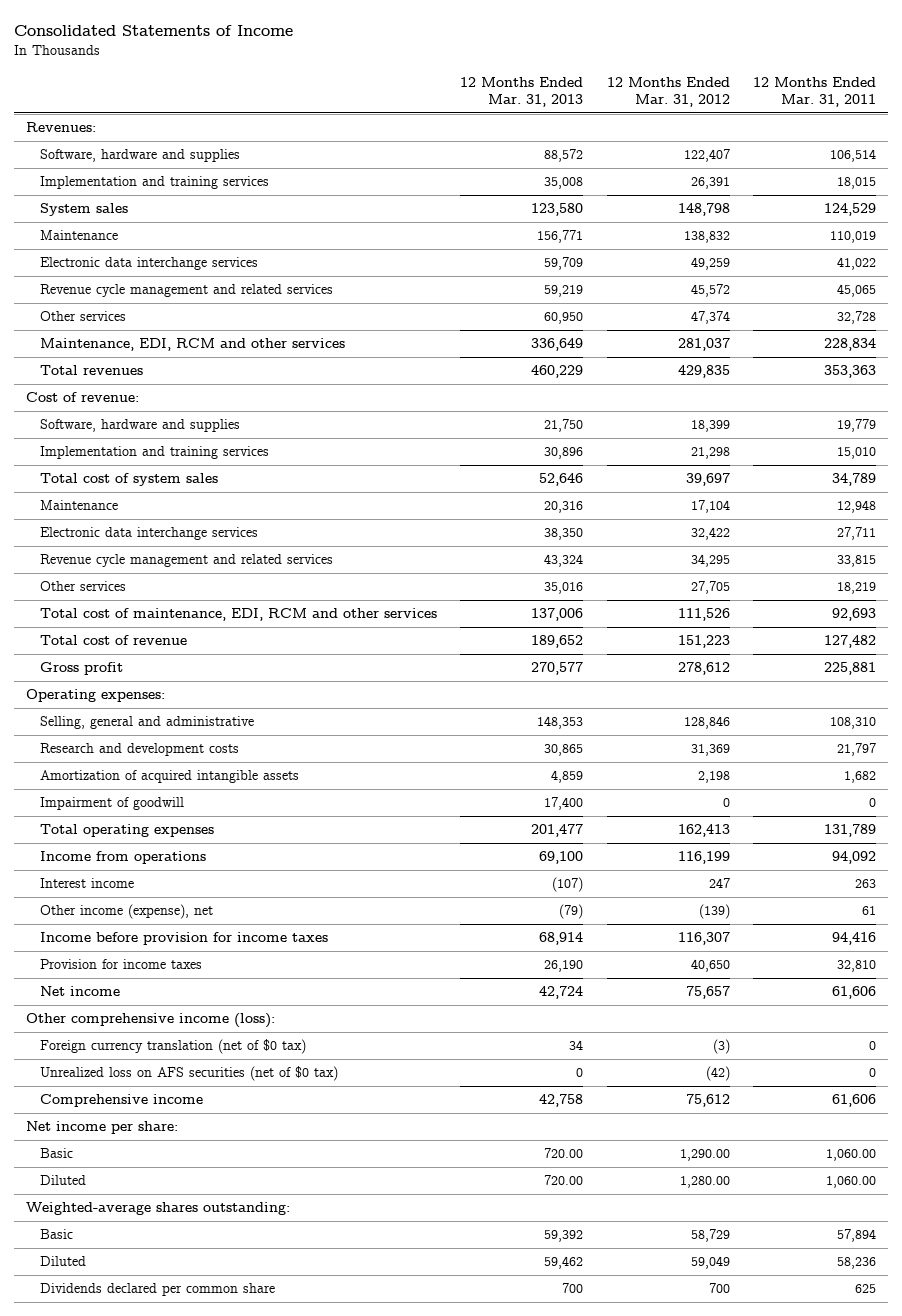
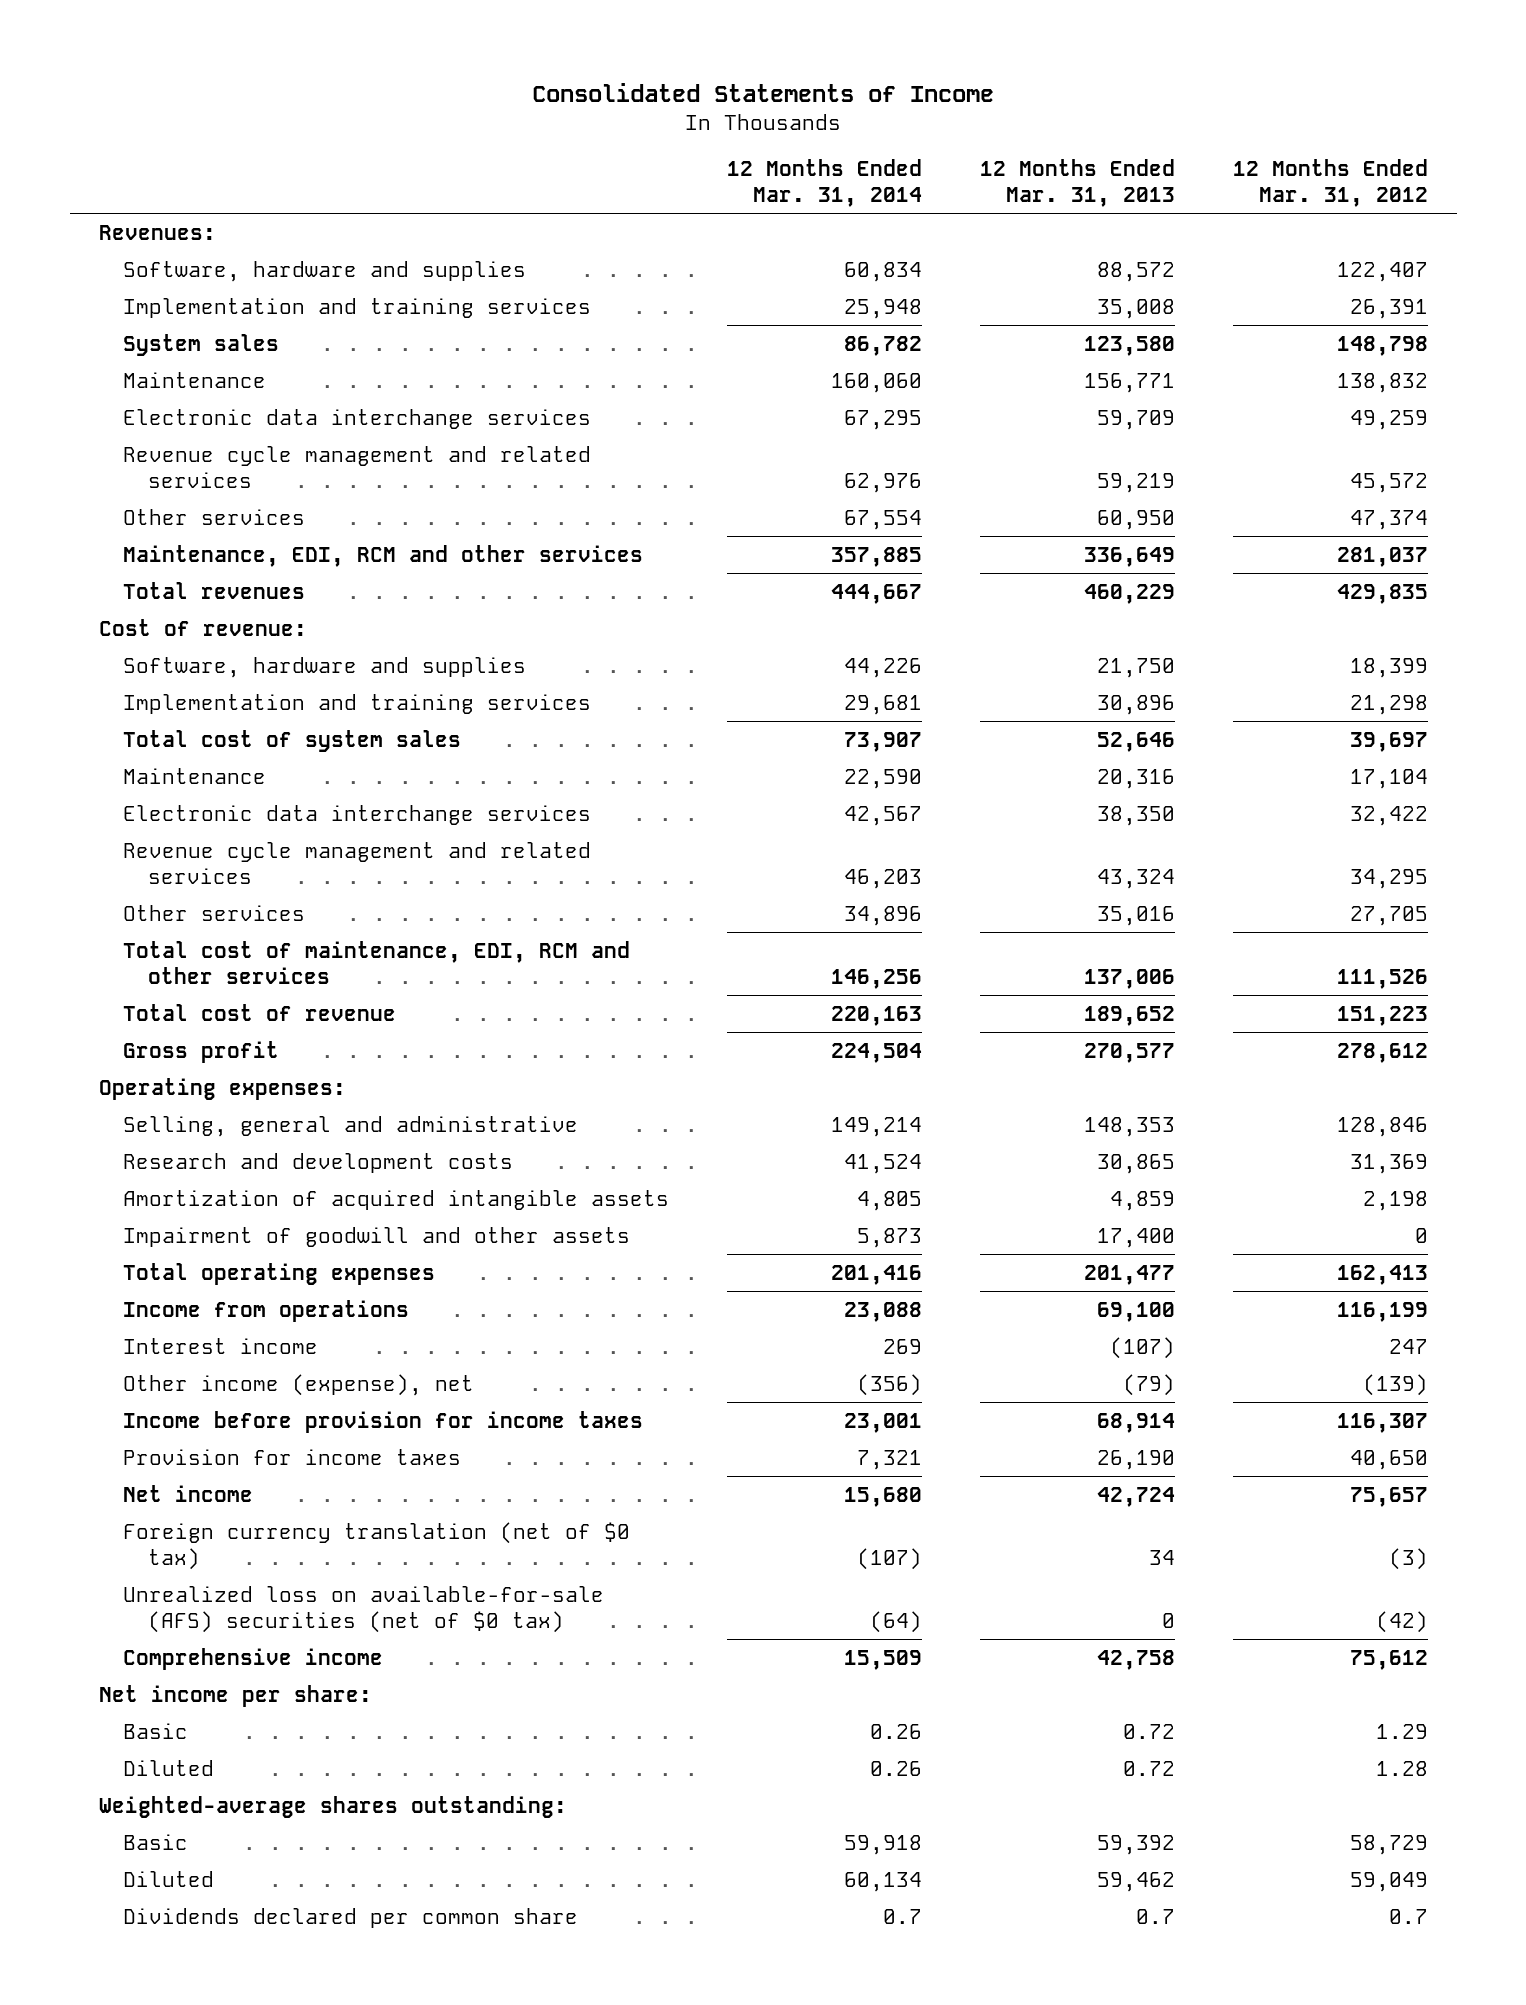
- | 12 Months Ended Mar. 31, 2013 | 12 Months Ended Mar. 31, 2012 | 12 Months Ended Mar. 31, 2011
+ | 12 Months Ended Mar. 31, 2014 | 12 Months Ended Mar. 31, 2013 | 12 Months Ended Mar. 31, 2012
- Impairment of goodwill | 17,400 | 0 | 0
+ Impairment of goodwill and other assets | 5,873 | 17,400 | 0
- Other comprehensive income (loss):
- Unrealized loss on AFS securities (net of $0 tax) | 0 | (42) | 0
+ Unrealized loss on available-for-sale (AFS) securities (net of $0 tax) | (64) | 0 | (42)
- Basic | 720.00 | 1,290.00 | 1,060.00
- Diluted | 720.00 | 1,280.00 | 1,060.00
+ Basic | 0.26 | 0.72 | 1.29
+ Diluted | 0.26 | 0.72 | 1.28
- Dividends declared per common share | 700 | 700 | 625
+ Dividends declared per common share | 0.7 | 0.7 | 0.7

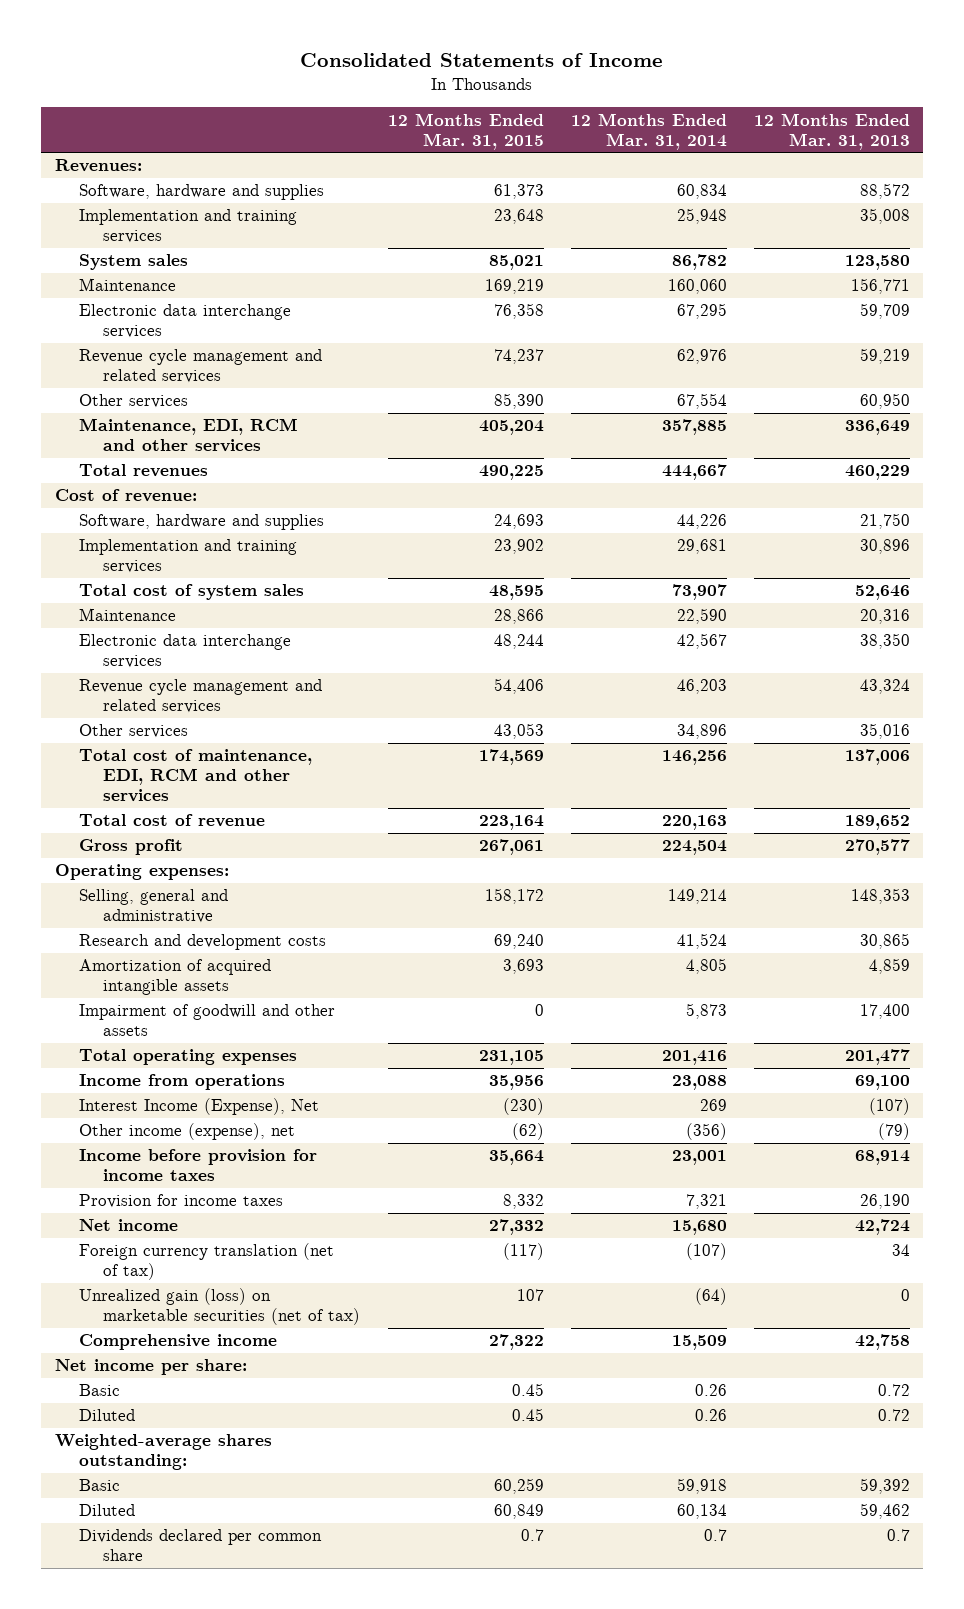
- | 12 Months Ended Mar. 31, 2014 | 12 Months Ended Mar. 31, 2013 | 12 Months Ended Mar. 31, 2012
+ | 12 Months Ended Mar. 31, 2015 | 12 Months Ended Mar. 31, 2014 | 12 Months Ended Mar. 31, 2013
- Interest income | 269 | (107) | 247
+ Interest Income (Expense), Net | (230) | 269 | (107)
- Foreign currency translation (net of $0 tax) | (107) | 34 | (3)
- Unrealized loss on available-for-sale (AFS) securities (net of $0 tax) | (64) | 0 | (42)
+ Foreign currency translation (net of tax) | (117) | (107) | 34
+ Unrealized gain (loss) on marketable securities (net of tax) | 107 | (64) | 0

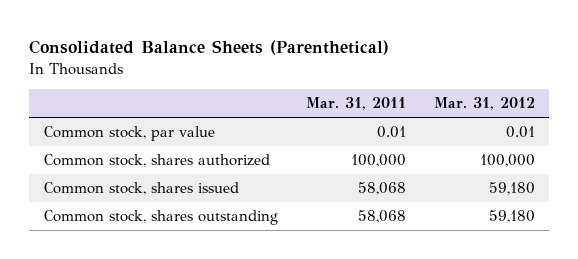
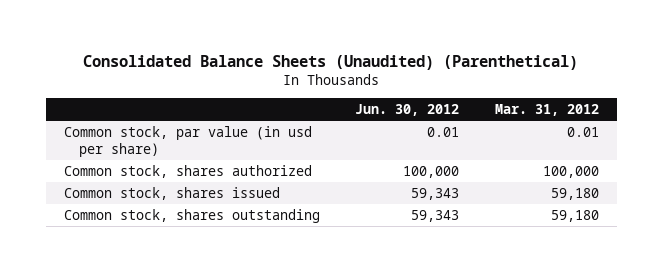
- Consolidated Balance Sheets (Parenthetical)
+ Consolidated Balance Sheets (Unaudited) (Parenthetical)
- | Mar. 31, 2011 | Mar. 31, 2012
+ | Jun. 30, 2012 | Mar. 31, 2012
- Common stock, par value | 0.01 | 0.01
+ Common stock, par value (in usd per share) | 0.01 | 0.01

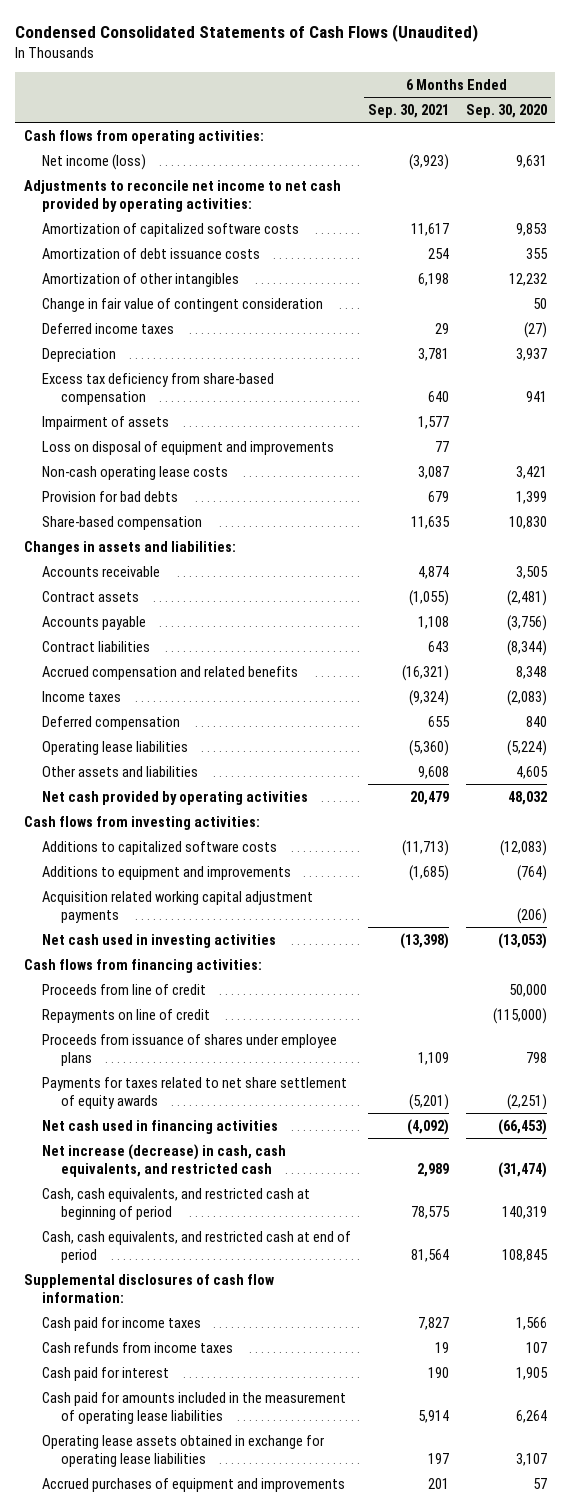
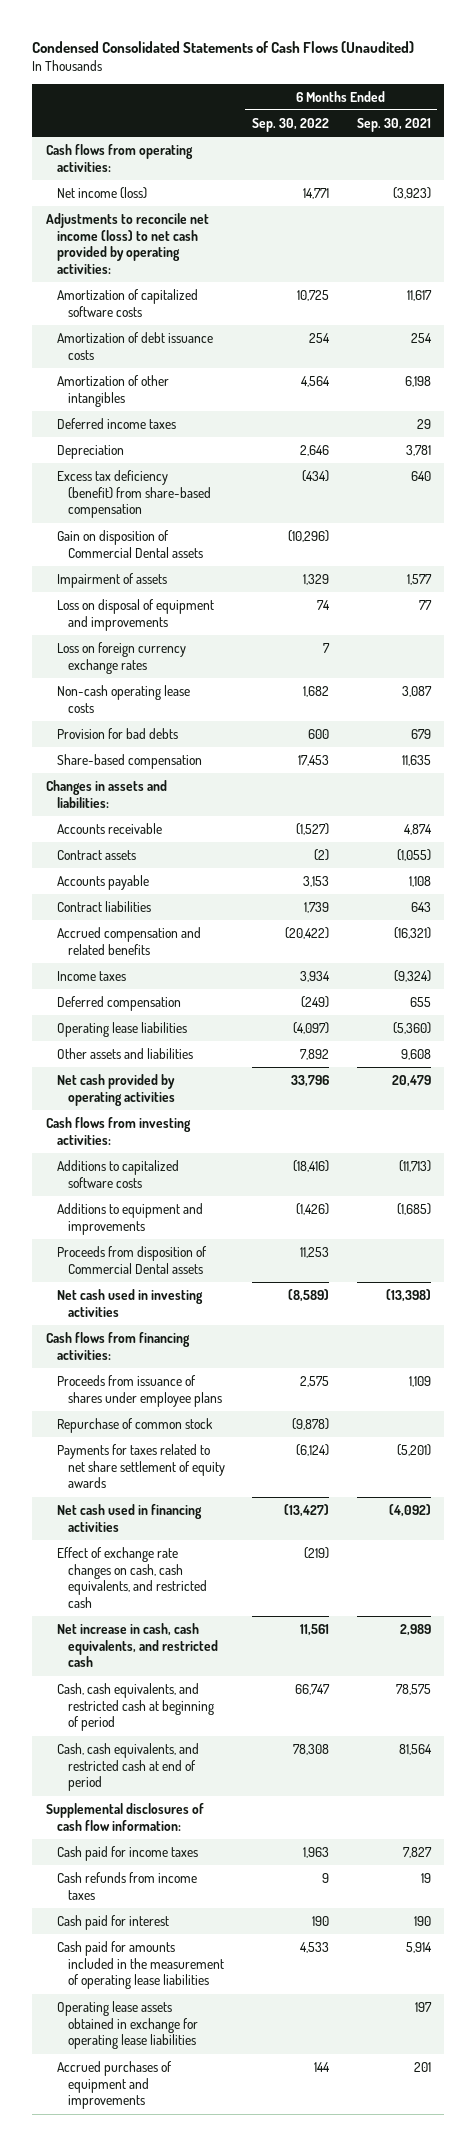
- | 6 Months Ended Sep. 30, 2021 | 6 Months Ended Sep. 30, 2020
+ | 6 Months Ended Sep. 30, 2022 | 6 Months Ended Sep. 30, 2021
- Adjustments to reconcile net income to net cash provided by operating activities:
+ Adjustments to reconcile net income (loss) to net cash provided by operating activities:
- Change in fair value of contingent consideration | | 50
- Excess tax deficiency from share-based compensation | 640 | 941
+ Excess tax deficiency (benefit) from share-based compensation | (434) | 640
+ Gain on disposition of Commercial Dental assets | (10,296) |
+ Loss on foreign currency exchange rates | 7 |
- Acquisition related working capital adjustment payments | | (206)
+ Proceeds from disposition of Commercial Dental assets | 11,253 |
- Proceeds from line of credit | | 50,000
- Repayments on line of credit | | (115,000)
+ Repurchase of common stock | (9,878) |
- Net increase (decrease) in cash, cash equivalents, and restricted cash | 2,989 | (31,474)
+ Effect of exchange rate changes on cash, cash equivalents, and restricted cash | (219) |
+ Net increase in cash, cash equivalents, and restricted cash | 11,561 | 2,989

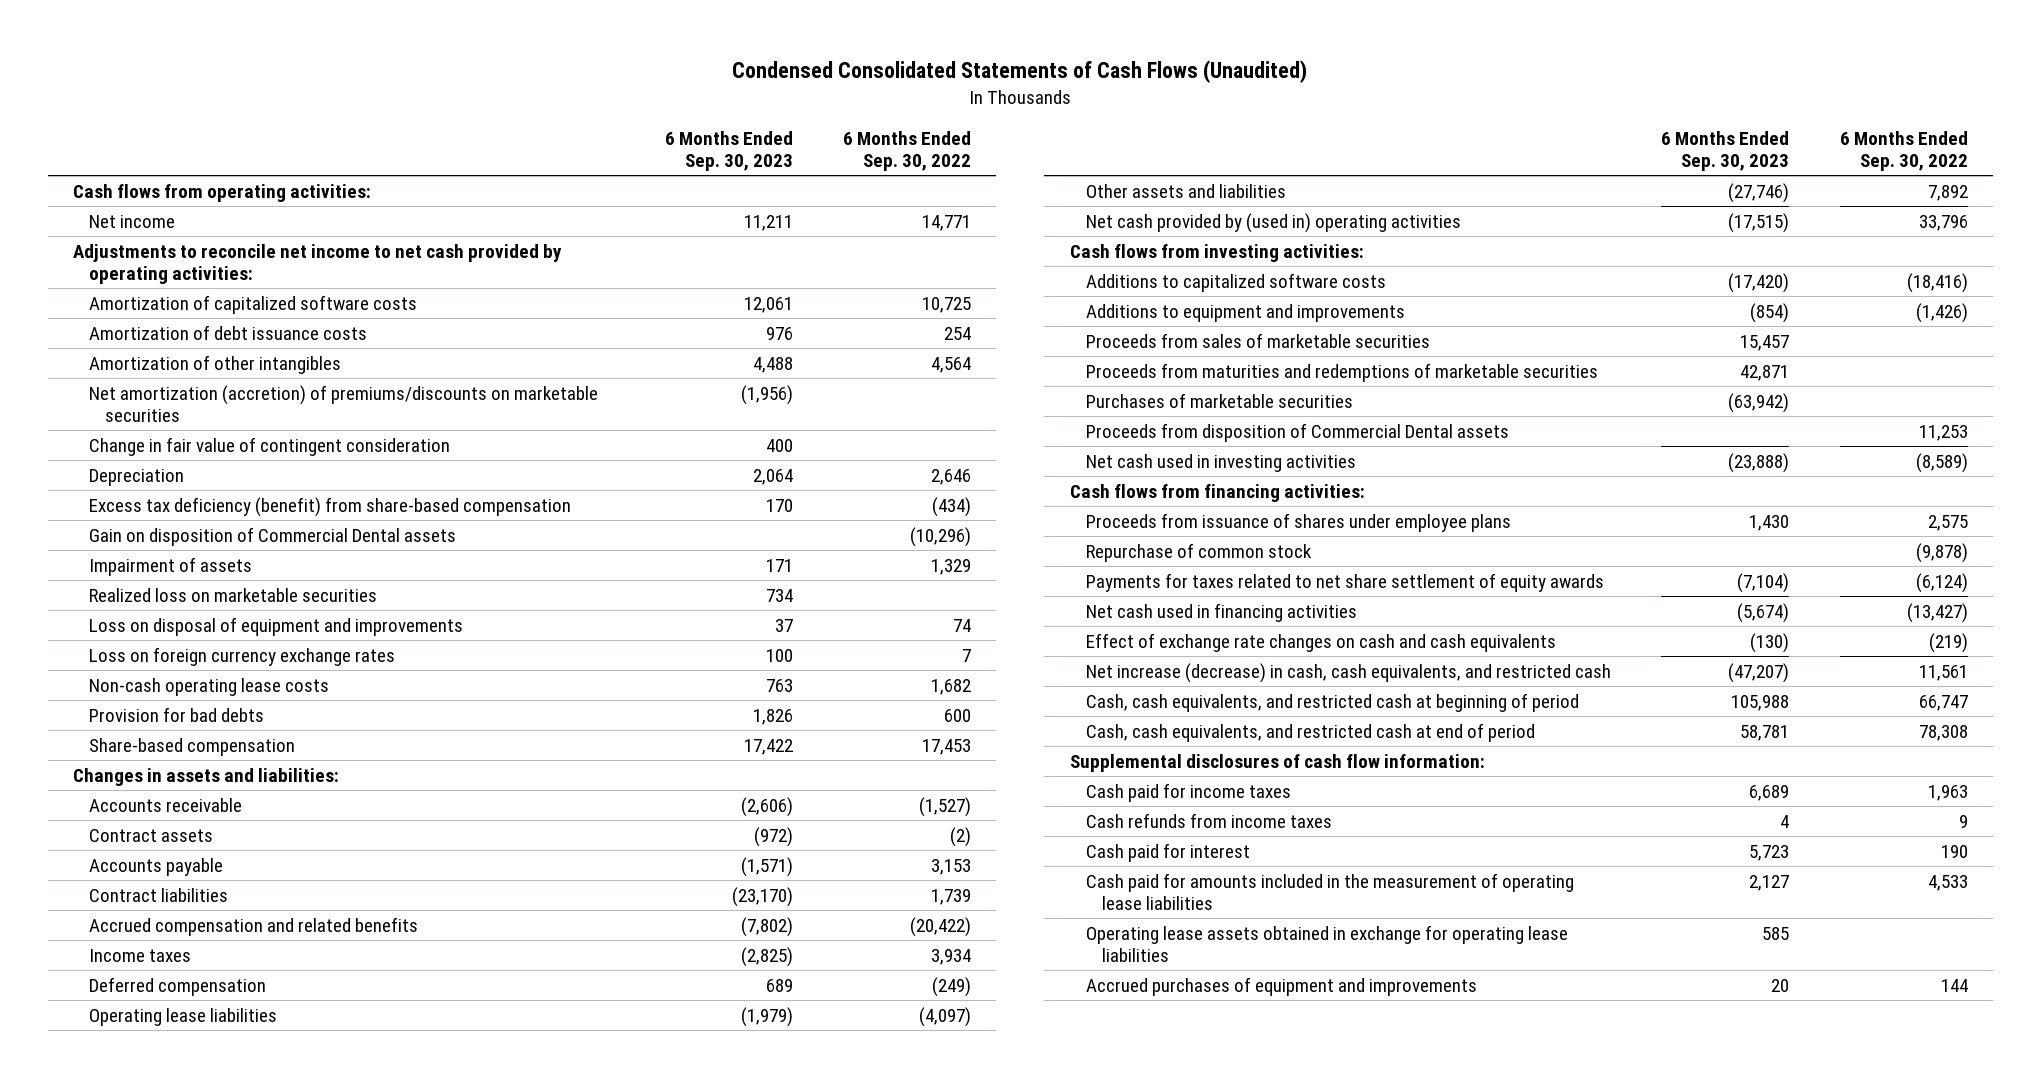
- | 6 Months Ended Sep. 30, 2022 | 6 Months Ended Sep. 30, 2021
+ | 6 Months Ended Sep. 30, 2023 | 6 Months Ended Sep. 30, 2022
- Net income (loss) | 14,771 | (3,923)
- Adjustments to reconcile net income (loss) to net cash provided by operating activities:
+ Net income | 11,211 | 14,771
+ Adjustments to reconcile net income to net cash provided by operating activities:
- Deferred income taxes | | 29
+ Net amortization (accretion) of premiums/discounts on marketable securities | (1,956) |
+ Change in fair value of contingent consideration | 400 |
+ Realized loss on marketable securities | 734 |
- Net cash provided by operating activities | 33,796 | 20,479
+ Net cash provided by (used in) operating activities | (17,515) | 33,796
+ Proceeds from sales of marketable securities | 15,457 |
+ Proceeds from maturities and redemptions of marketable securities | 42,871 |
+ Purchases of marketable securities | (63,942) |
- Effect of exchange rate changes on cash, cash equivalents, and restricted cash | (219) |
- Net increase in cash, cash equivalents, and restricted cash | 11,561 | 2,989
+ Effect of exchange rate changes on cash and cash equivalents | (130) | (219)
+ Net increase (decrease) in cash, cash equivalents, and restricted cash | (47,207) | 11,561

